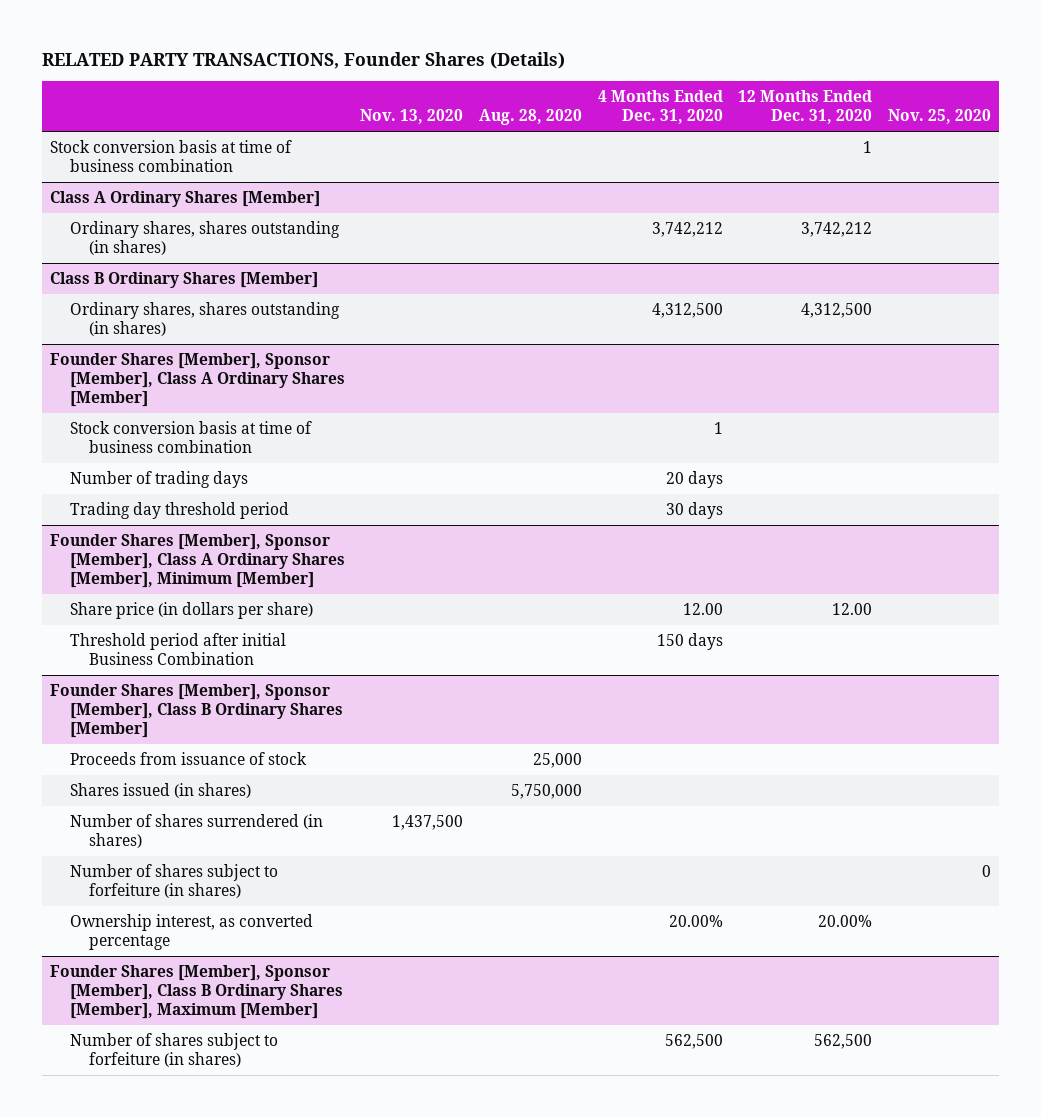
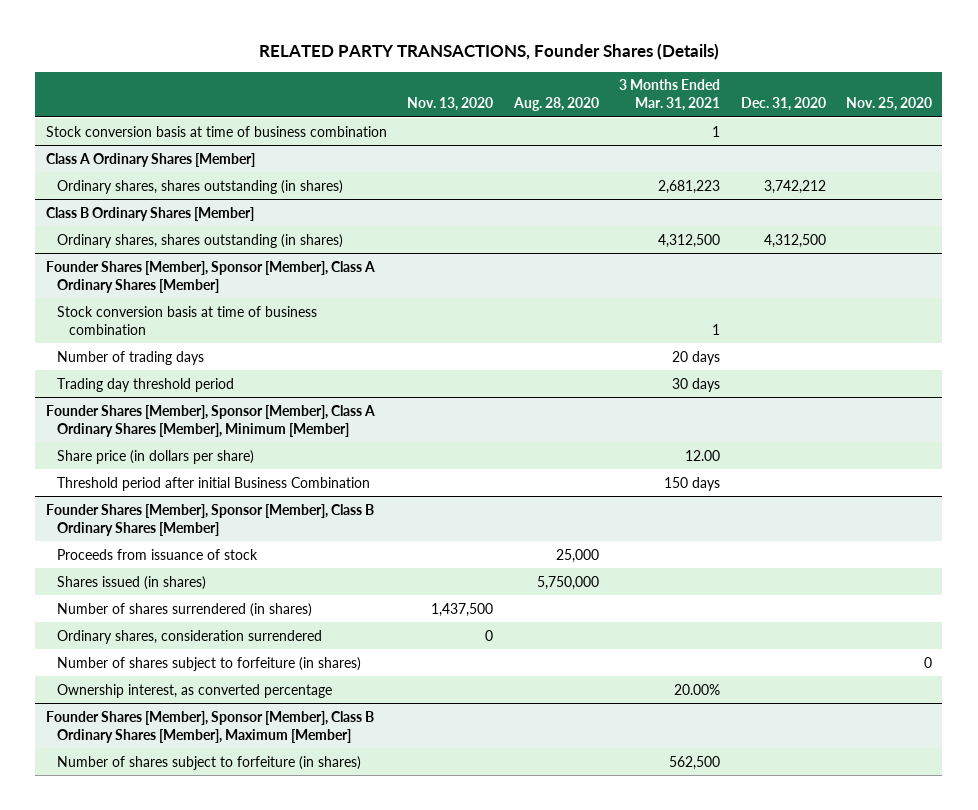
- | Nov. 13, 2020 | Aug. 28, 2020 | 4 Months Ended Dec. 31, 2020 | 12 Months Ended Dec. 31, 2020 | Nov. 25, 2020
+ | Nov. 13, 2020 | Aug. 28, 2020 | 3 Months Ended Mar. 31, 2021 | Dec. 31, 2020 | Nov. 25, 2020
@ Founder Shares [Member], Sponsor [Member], Class B Ordinary Shares [Member]
+ Ordinary shares, consideration surrendered | 0 | | | |

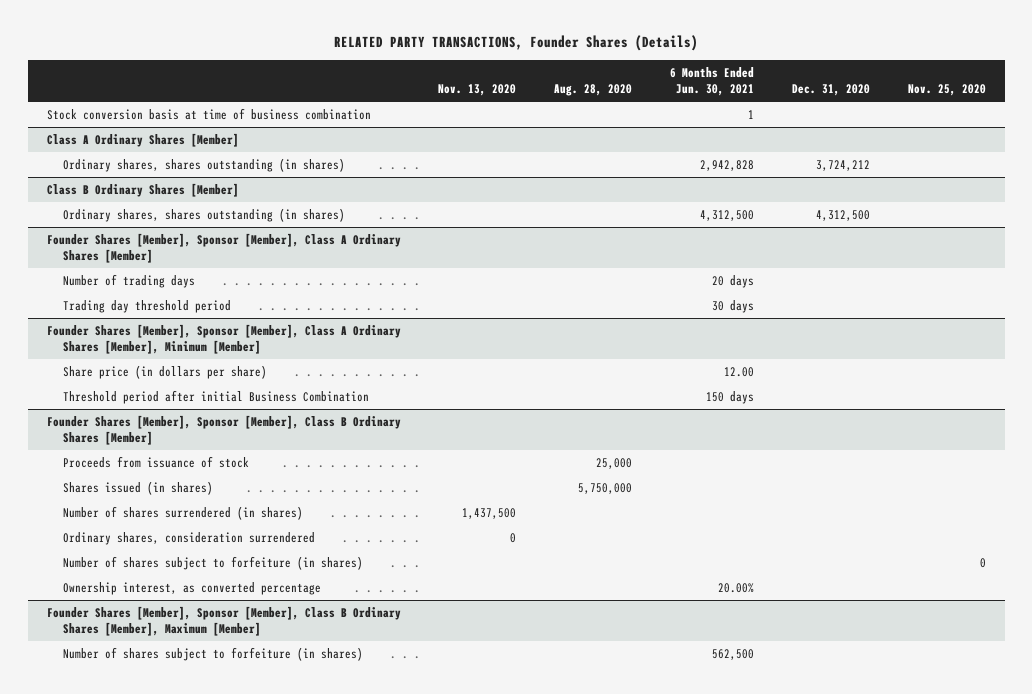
- | Nov. 13, 2020 | Aug. 28, 2020 | 3 Months Ended Mar. 31, 2021 | Dec. 31, 2020 | Nov. 25, 2020
+ | Nov. 13, 2020 | Aug. 28, 2020 | 6 Months Ended Jun. 30, 2021 | Dec. 31, 2020 | Nov. 25, 2020
@ Class A Ordinary Shares [Member]
- Ordinary shares, shares outstanding (in shares) | | | 2,681,223 | 3,742,212 |
+ Ordinary shares, shares outstanding (in shares) | | | 2,942,828 | 3,724,212 |
@ Founder Shares [Member], Sponsor [Member], Class A Ordinary Shares [Member]
- Stock conversion basis at time of business combination | | | 1 | |

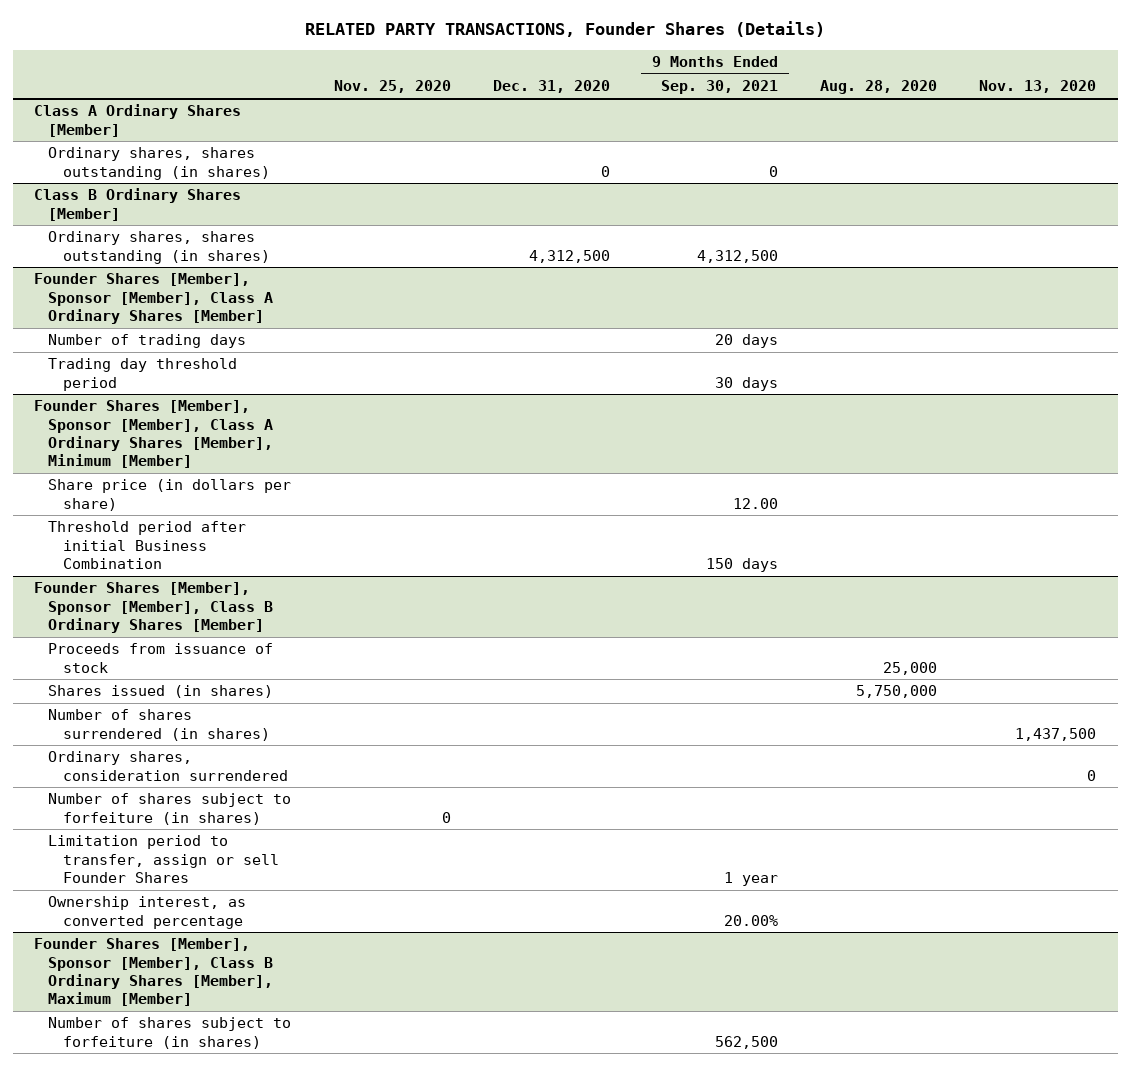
- | Nov. 13, 2020 | Aug. 28, 2020 | 6 Months Ended Jun. 30, 2021 | Dec. 31, 2020 | Nov. 25, 2020
+ | Nov. 25, 2020 | Dec. 31, 2020 | 9 Months Ended Sep. 30, 2021 | Aug. 28, 2020 | Nov. 13, 2020
- Stock conversion basis at time of business combination | | | 1 | |
@ Class A Ordinary Shares [Member]
- Ordinary shares, shares outstanding (in shares) | | | 2,942,828 | 3,724,212 |
+ Ordinary shares, shares outstanding (in shares) | | 0 | 0 | |
@ Founder Shares [Member], Sponsor [Member], Class B Ordinary Shares [Member]
+ Limitation period to transfer, assign or sell Founder Shares | | | 1 year | |

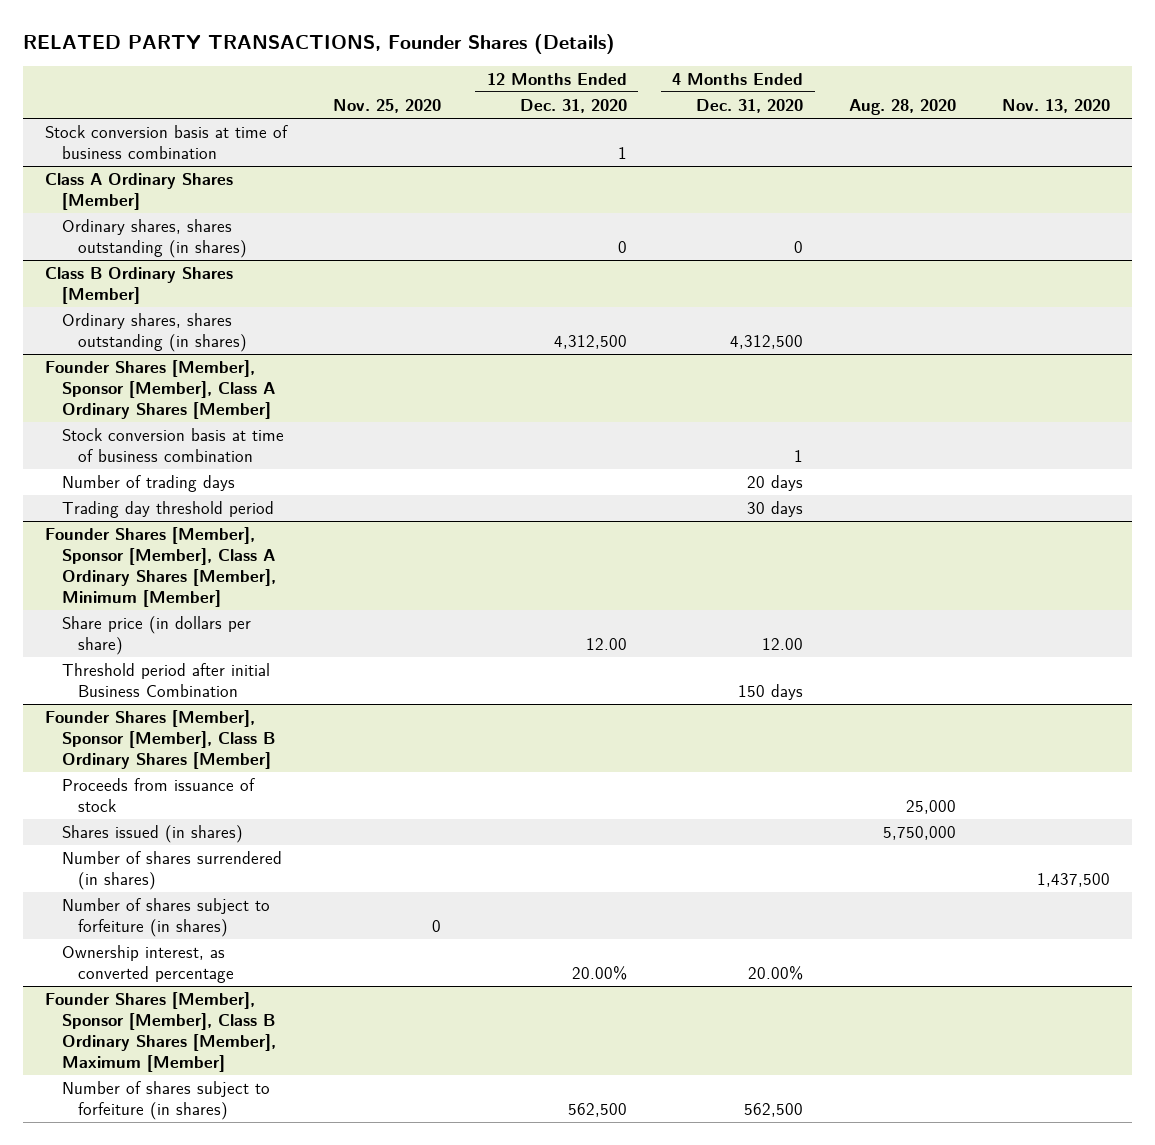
- | Nov. 25, 2020 | Dec. 31, 2020 | 9 Months Ended Sep. 30, 2021 | Aug. 28, 2020 | Nov. 13, 2020
+ | Nov. 25, 2020 | 12 Months Ended Dec. 31, 2020 | 4 Months Ended Dec. 31, 2020 | Aug. 28, 2020 | Nov. 13, 2020
+ Stock conversion basis at time of business combination | | 1 | | |
@ Founder Shares [Member], Sponsor [Member], Class A Ordinary Shares [Member]
+ Stock conversion basis at time of business combination | | | 1 | |
@ Founder Shares [Member], Sponsor [Member], Class B Ordinary Shares [Member]
- Ordinary shares, consideration surrendered | | | | | 0
- Limitation period to transfer, assign or sell Founder Shares | | | 1 year | |

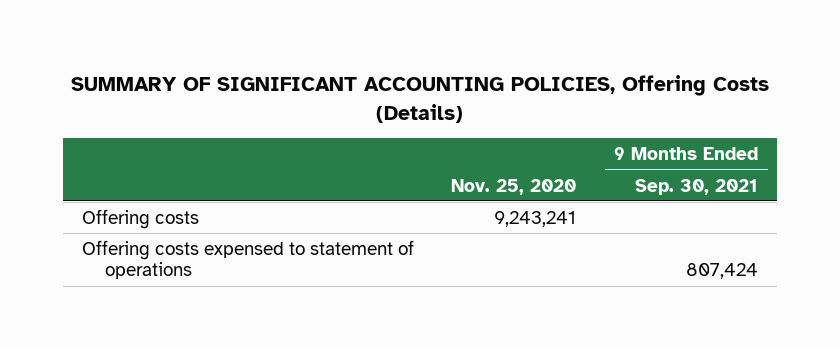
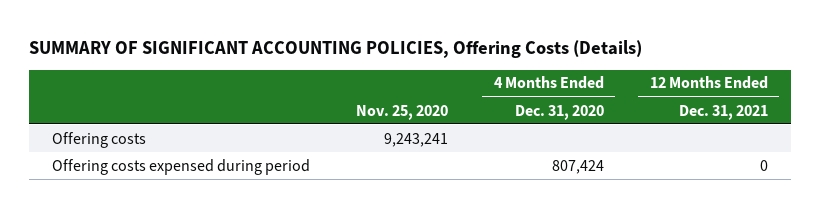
- | Nov. 25, 2020 | 9 Months Ended Sep. 30, 2021
+ | Nov. 25, 2020 | 4 Months Ended Dec. 31, 2020 | 12 Months Ended Dec. 31, 2021
- Offering costs expensed to statement of operations | | 807,424
+ Offering costs expensed during period | | 807,424 | 0

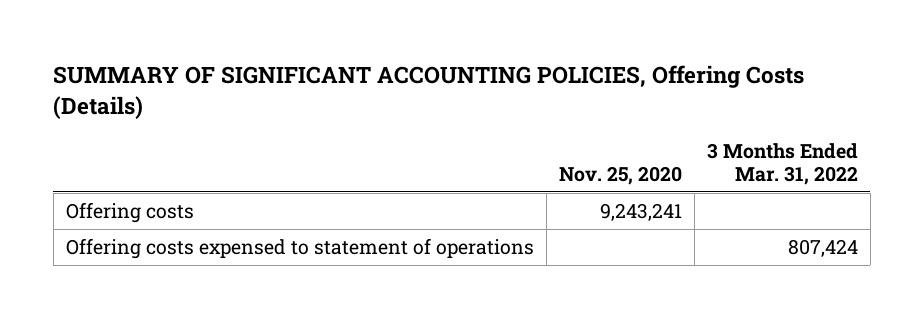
- | Nov. 25, 2020 | 4 Months Ended Dec. 31, 2020 | 12 Months Ended Dec. 31, 2021
+ | Nov. 25, 2020 | 3 Months Ended Mar. 31, 2022
- Offering costs expensed during period | | 807,424 | 0
+ Offering costs expensed to statement of operations | | 807,424

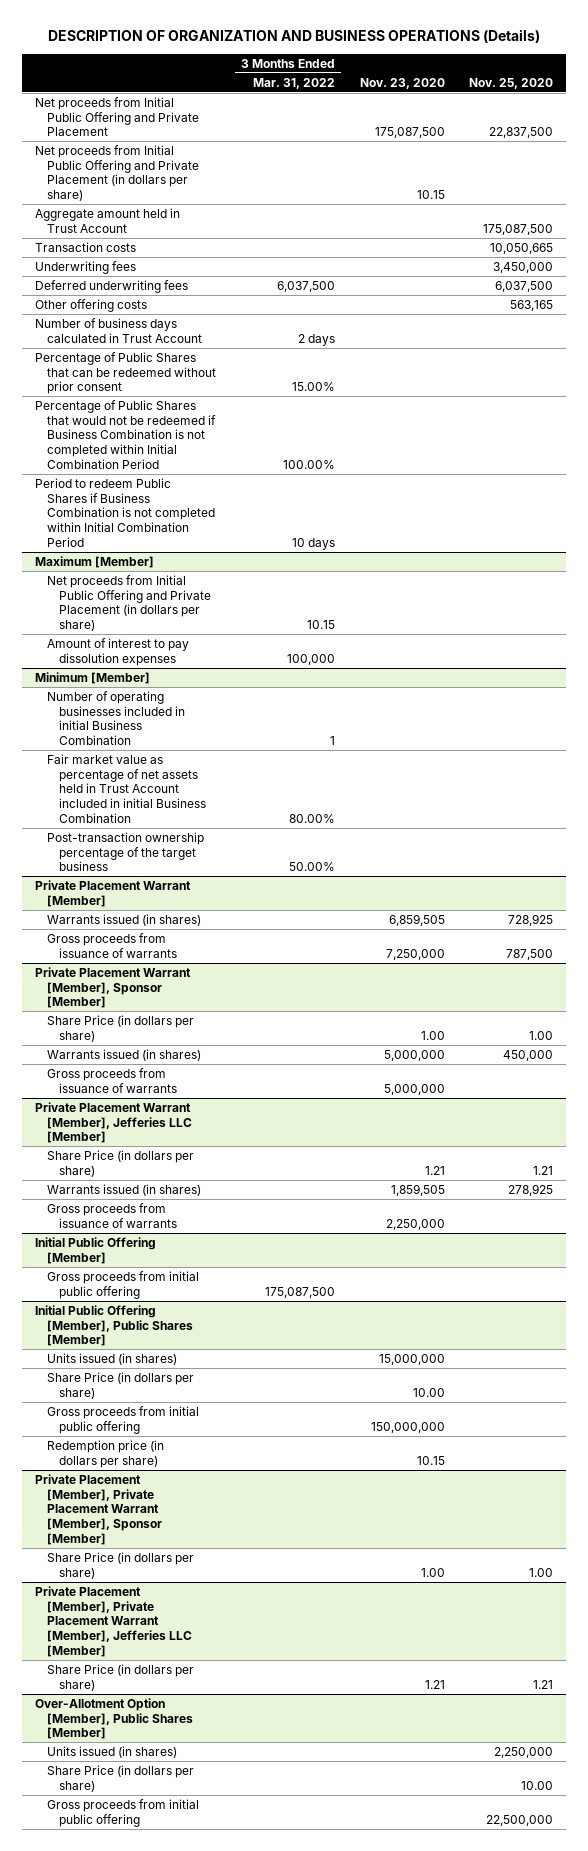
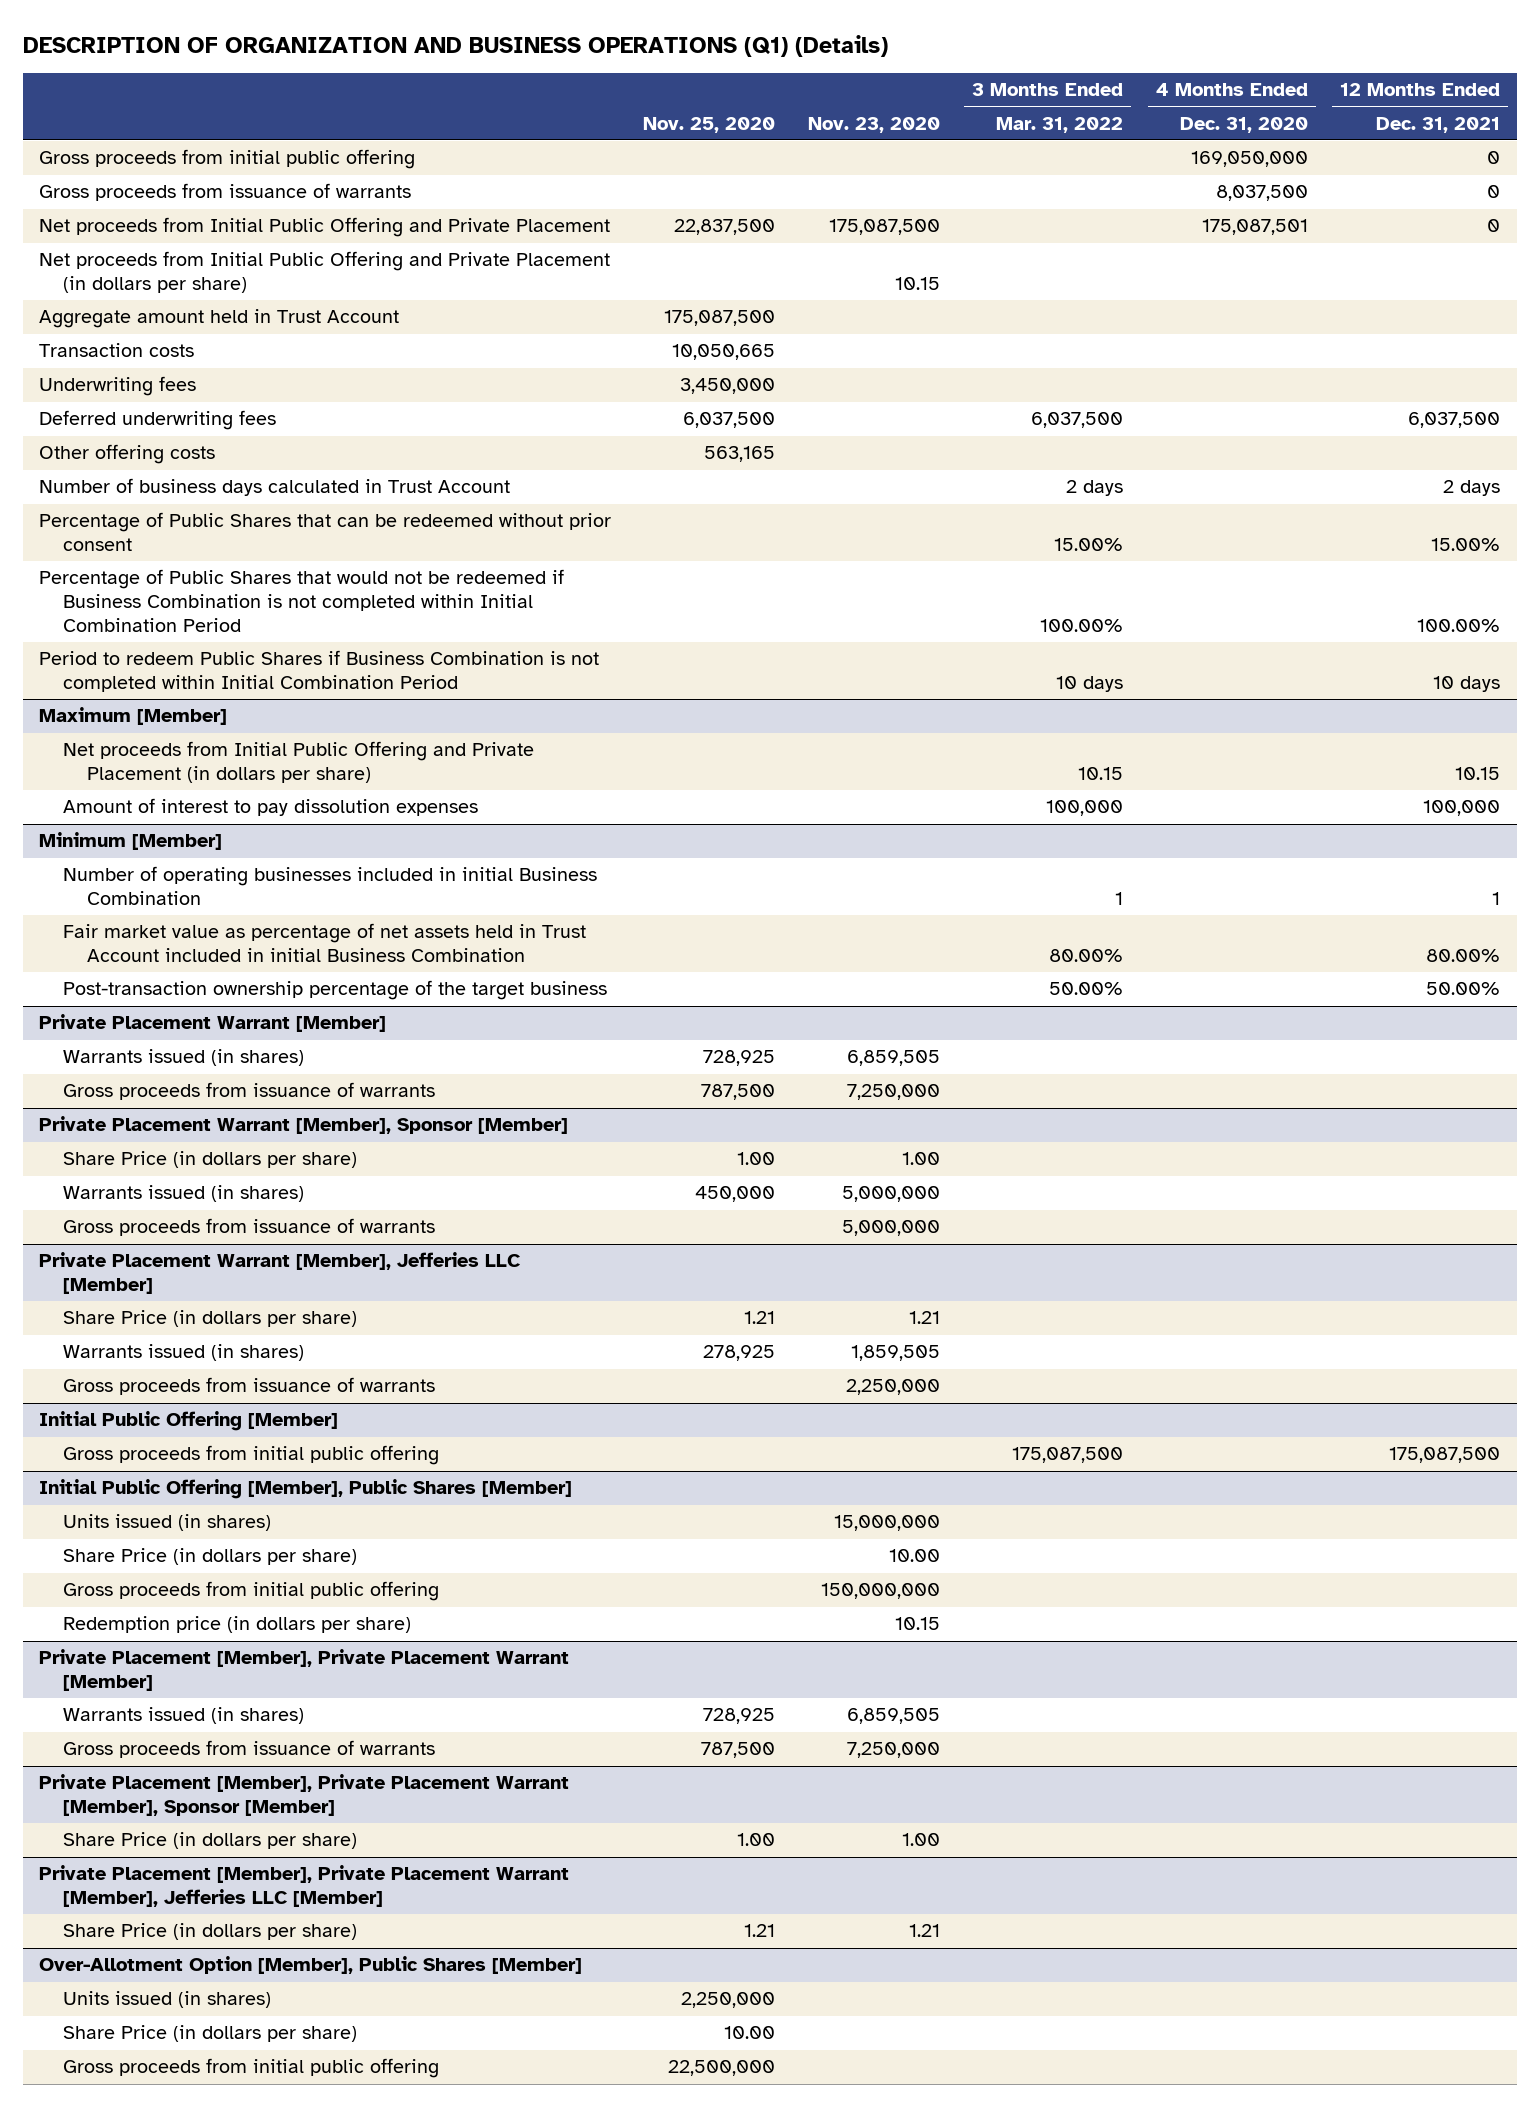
- DESCRIPTION OF ORGANIZATION AND BUSINESS OPERATIONS (Details)
+ DESCRIPTION OF ORGANIZATION AND BUSINESS OPERATIONS (Q1) (Details)
- | 3 Months Ended Mar. 31, 2022 | Nov. 23, 2020 | Nov. 25, 2020
+ | Nov. 25, 2020 | Nov. 23, 2020 | 3 Months Ended Mar. 31, 2022 | 4 Months Ended Dec. 31, 2020 | 12 Months Ended Dec. 31, 2021
+ Gross proceeds from initial public offering | | | | 169,050,000 | 0
+ Gross proceeds from issuance of warrants | | | | 8,037,500 | 0
+ Private Placement [Member], Private Placement Warrant [Member]
+ Warrants issued (in shares) | 728,925 | 6,859,505 | | |
+ Gross proceeds from issuance of warrants | 787,500 | 7,250,000 | | |

